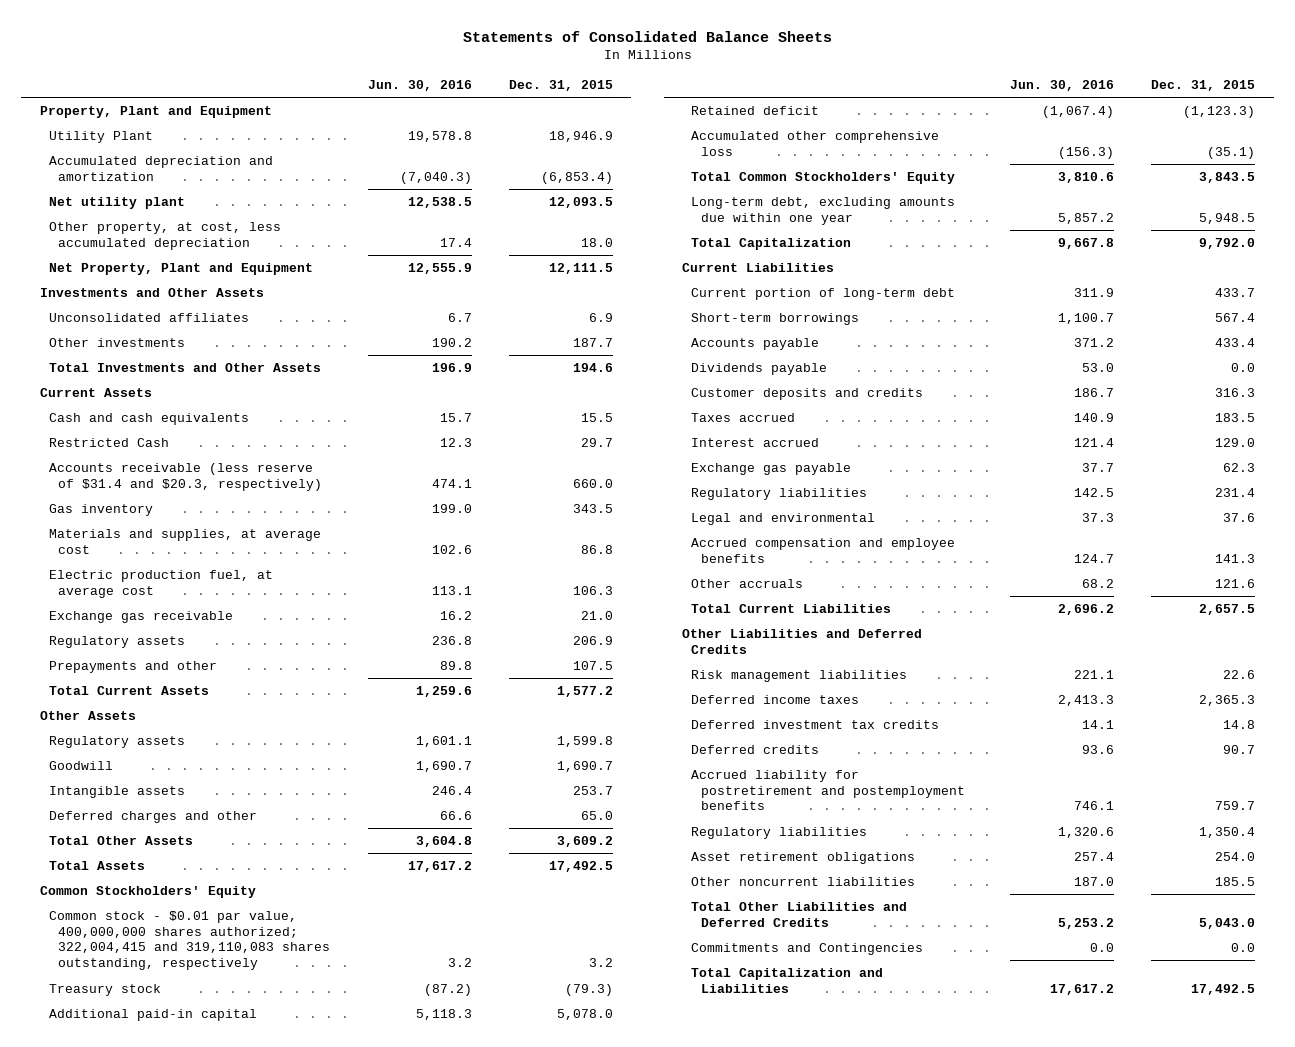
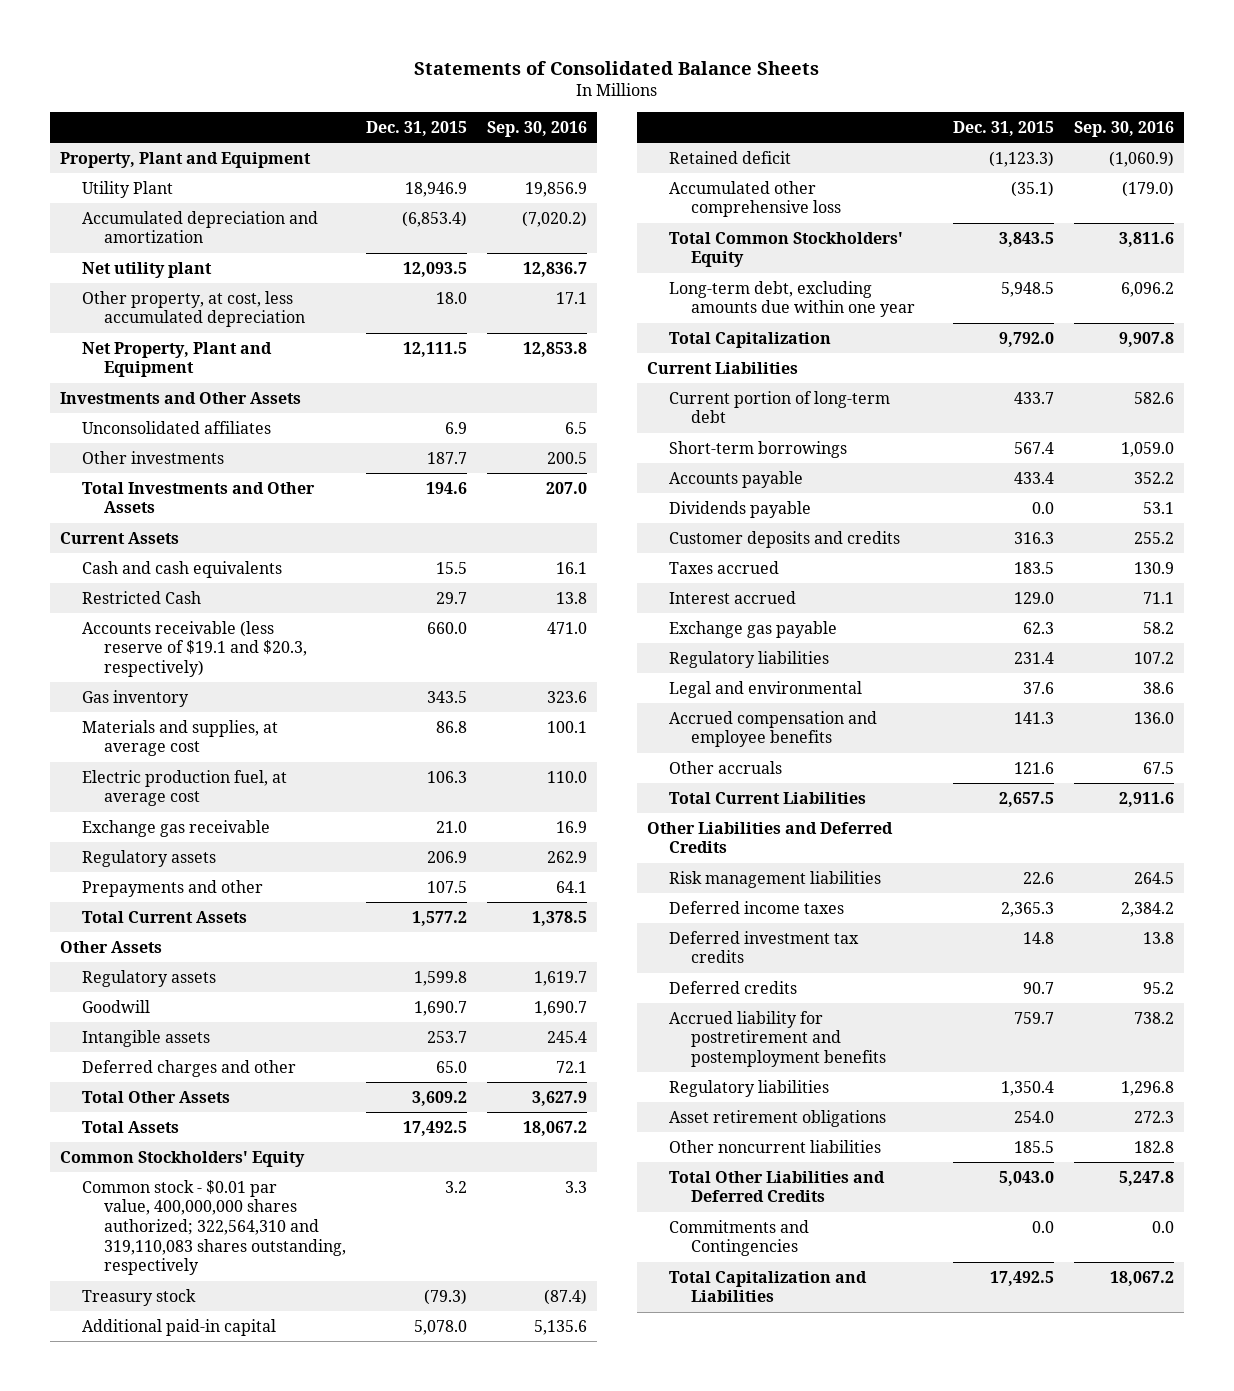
- | Jun. 30, 2016 | Dec. 31, 2015
+ | Dec. 31, 2015 | Sep. 30, 2016
- Accounts receivable (less reserve of $31.4 and $20.3, respectively) | 474.1 | 660.0
+ Accounts receivable (less reserve of $19.1 and $20.3, respectively) | 660.0 | 471.0
- Common stock - $0.01 par value, 400,000,000 shares authorized; 322,004,415 and 319,110,083 shares outstanding, respectively | 3.2 | 3.2
+ Common stock - $0.01 par value, 400,000,000 shares authorized; 322,564,310 and 319,110,083 shares outstanding, respectively | 3.2 | 3.3

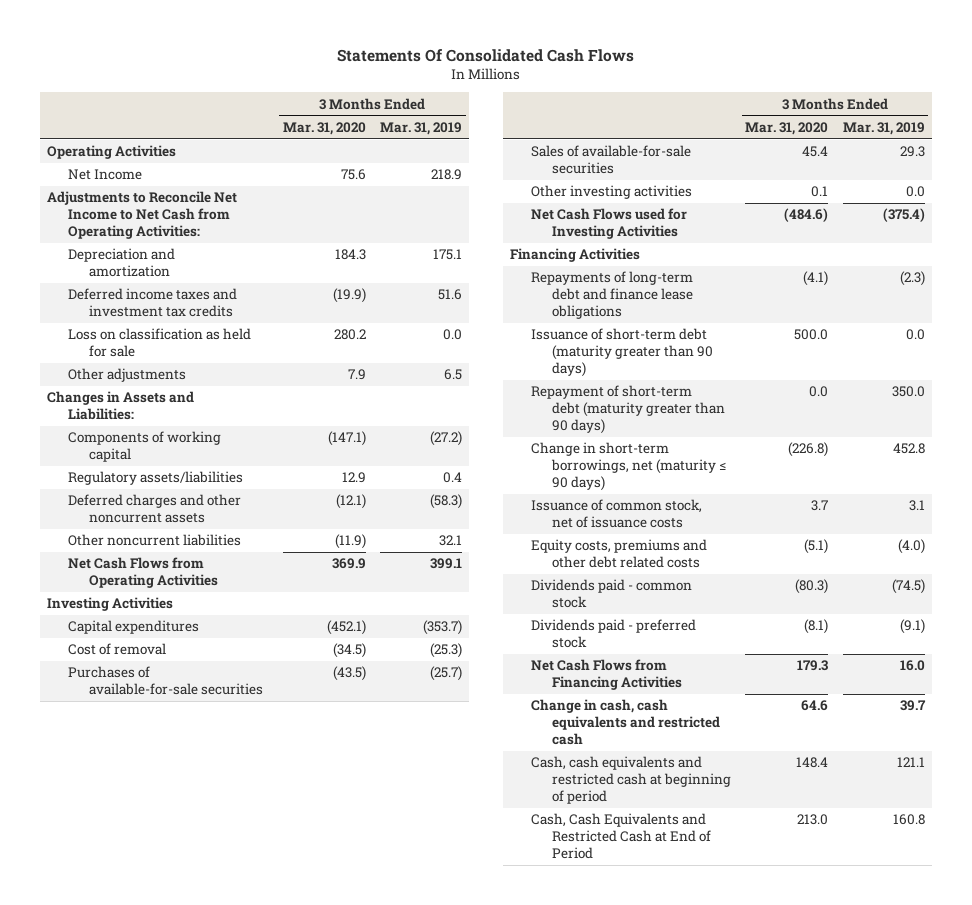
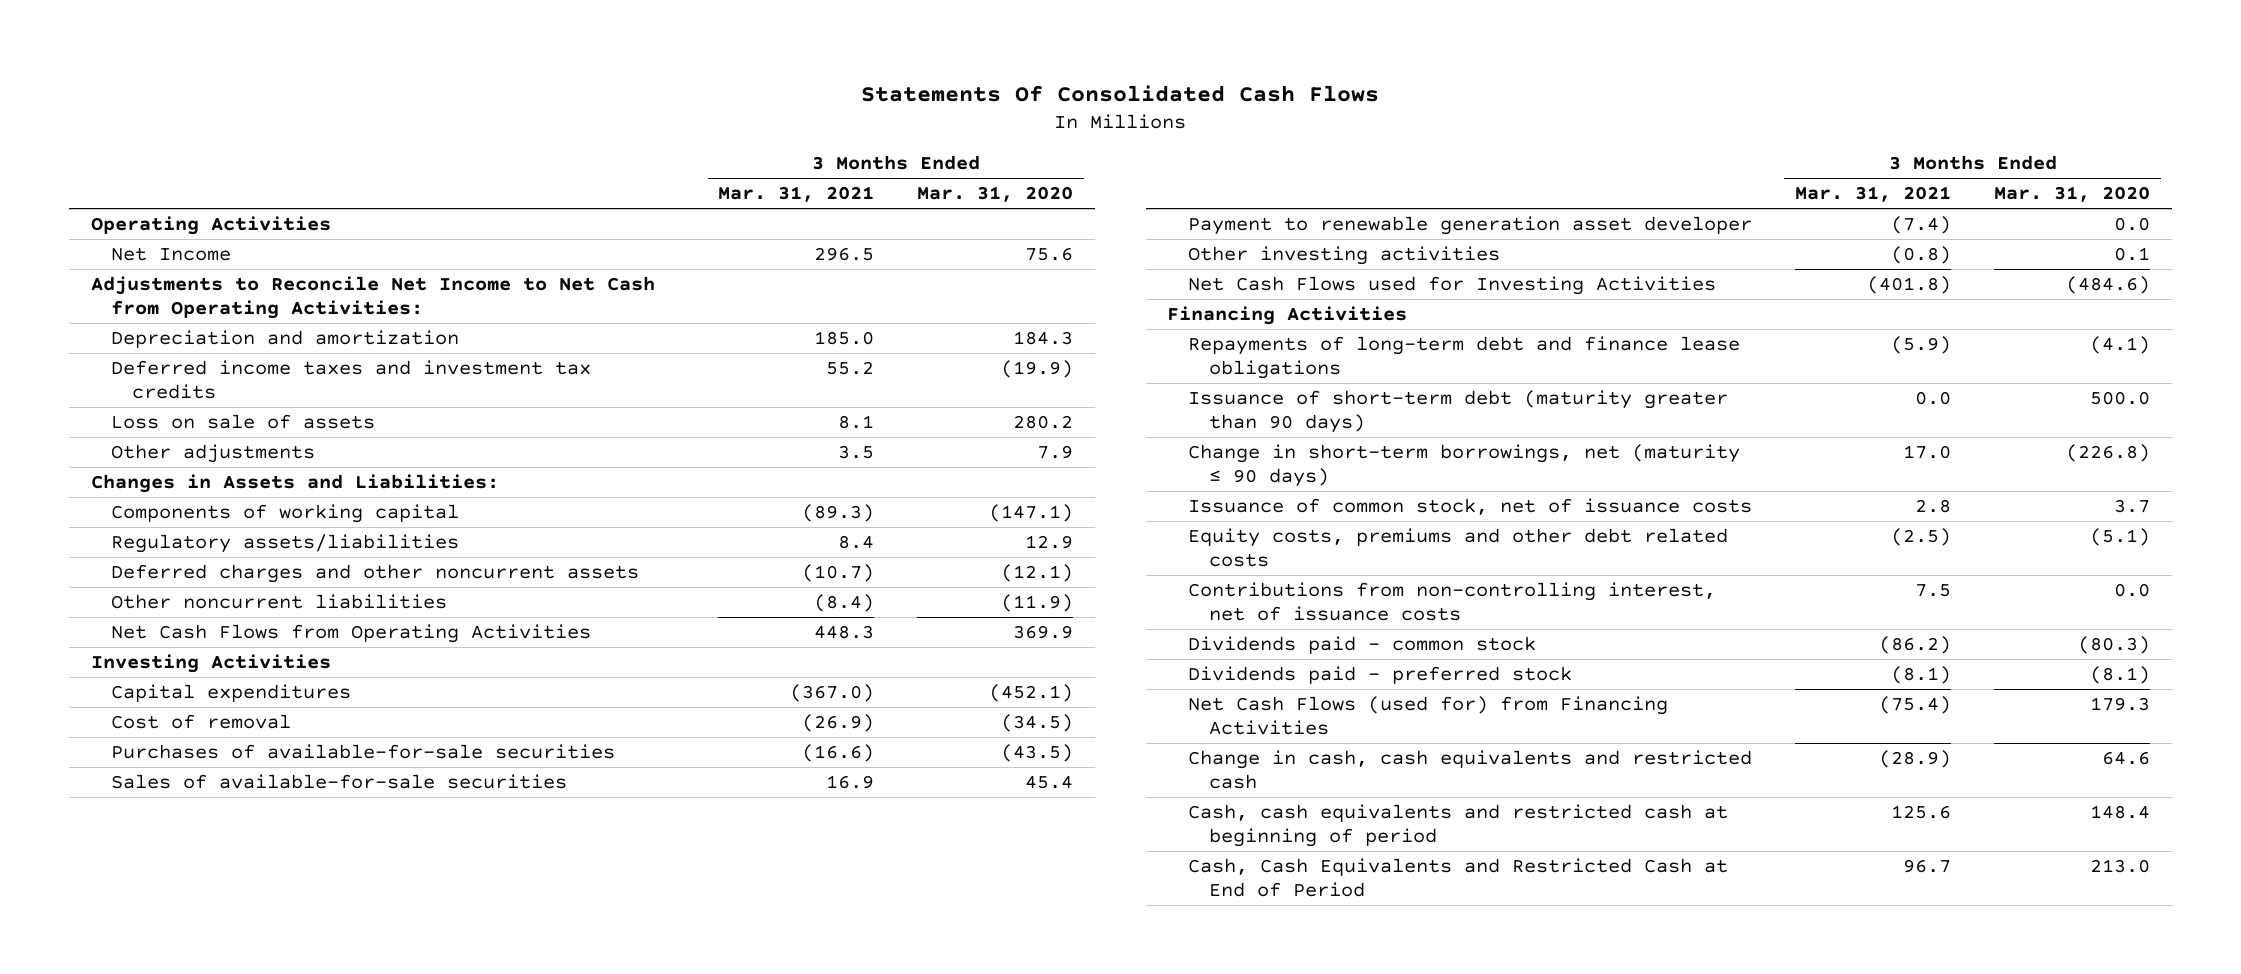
- | 3 Months Ended Mar. 31, 2020 | 3 Months Ended Mar. 31, 2019
+ | 3 Months Ended Mar. 31, 2021 | 3 Months Ended Mar. 31, 2020
- Loss on classification as held for sale | 280.2 | 0.0
+ Loss on sale of assets | 8.1 | 280.2
+ Payment to renewable generation asset developer | (7.4) | 0.0
- Repayment of short-term debt (maturity greater than 90 days) | 0.0 | 350.0
+ Contributions from non-controlling interest, net of issuance costs | 7.5 | 0.0
- Net Cash Flows from Financing Activities | 179.3 | 16.0
+ Net Cash Flows (used for) from Financing Activities | (75.4) | 179.3

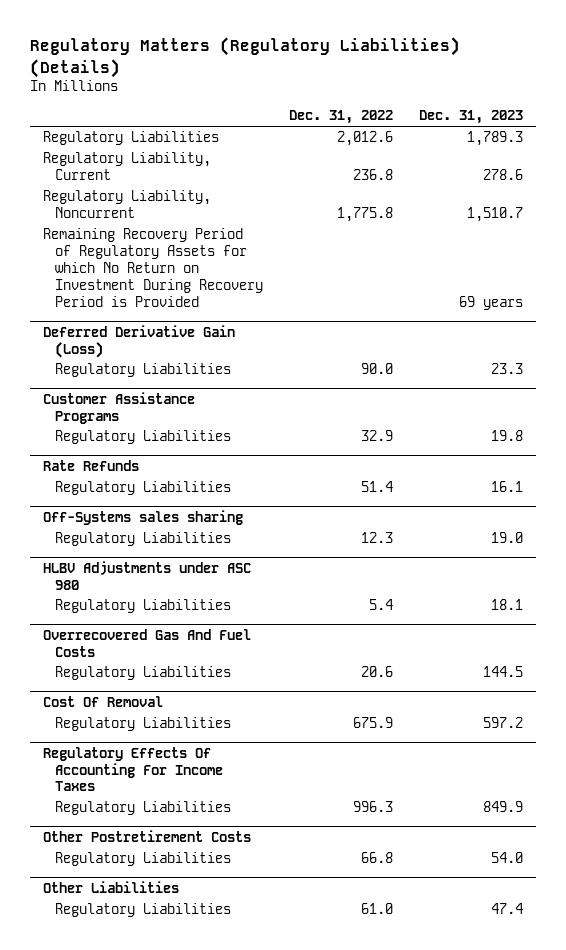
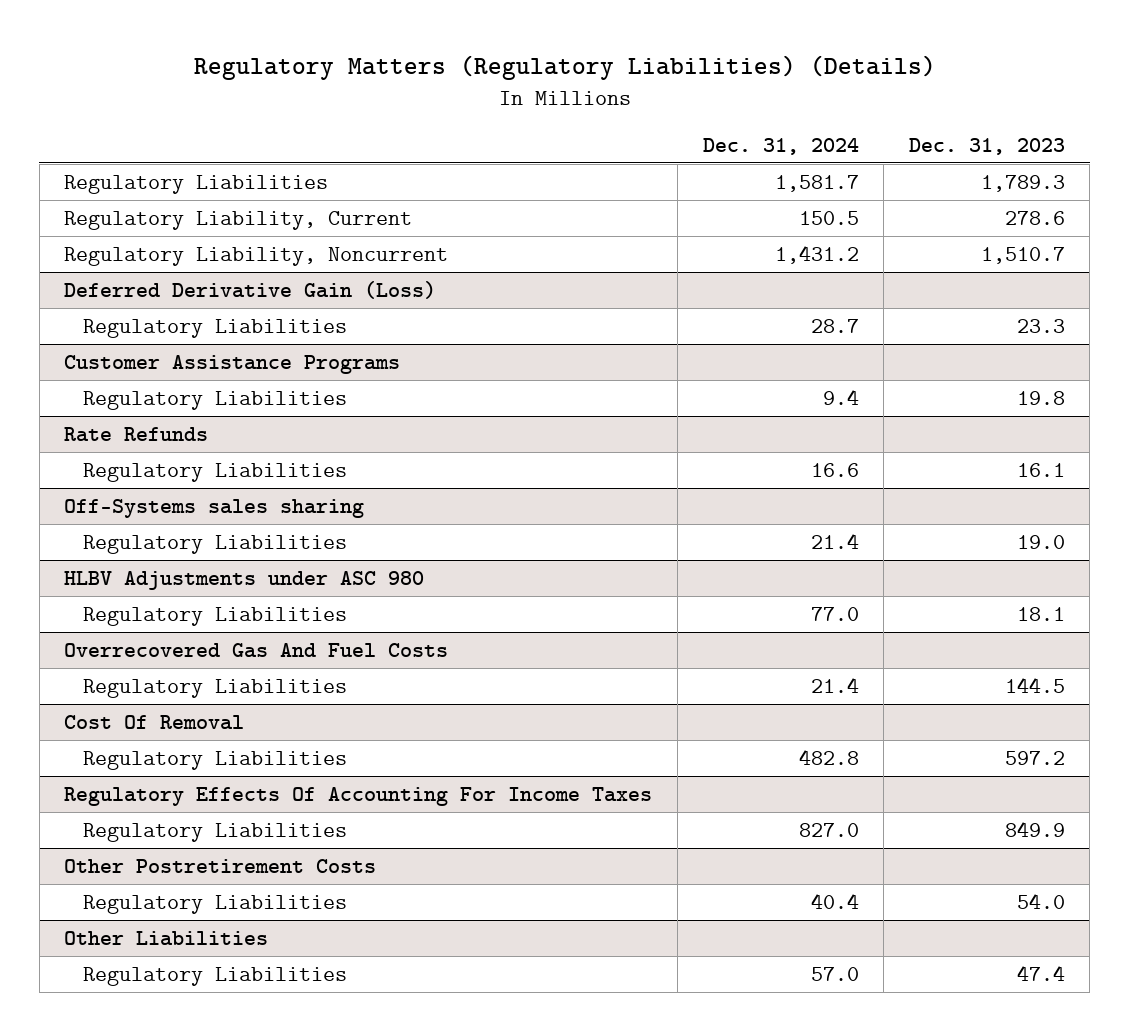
- | Dec. 31, 2022 | Dec. 31, 2023
+ | Dec. 31, 2024 | Dec. 31, 2023
- Remaining Recovery Period of Regulatory Assets for which No Return on Investment During Recovery Period is Provided | | 69 years

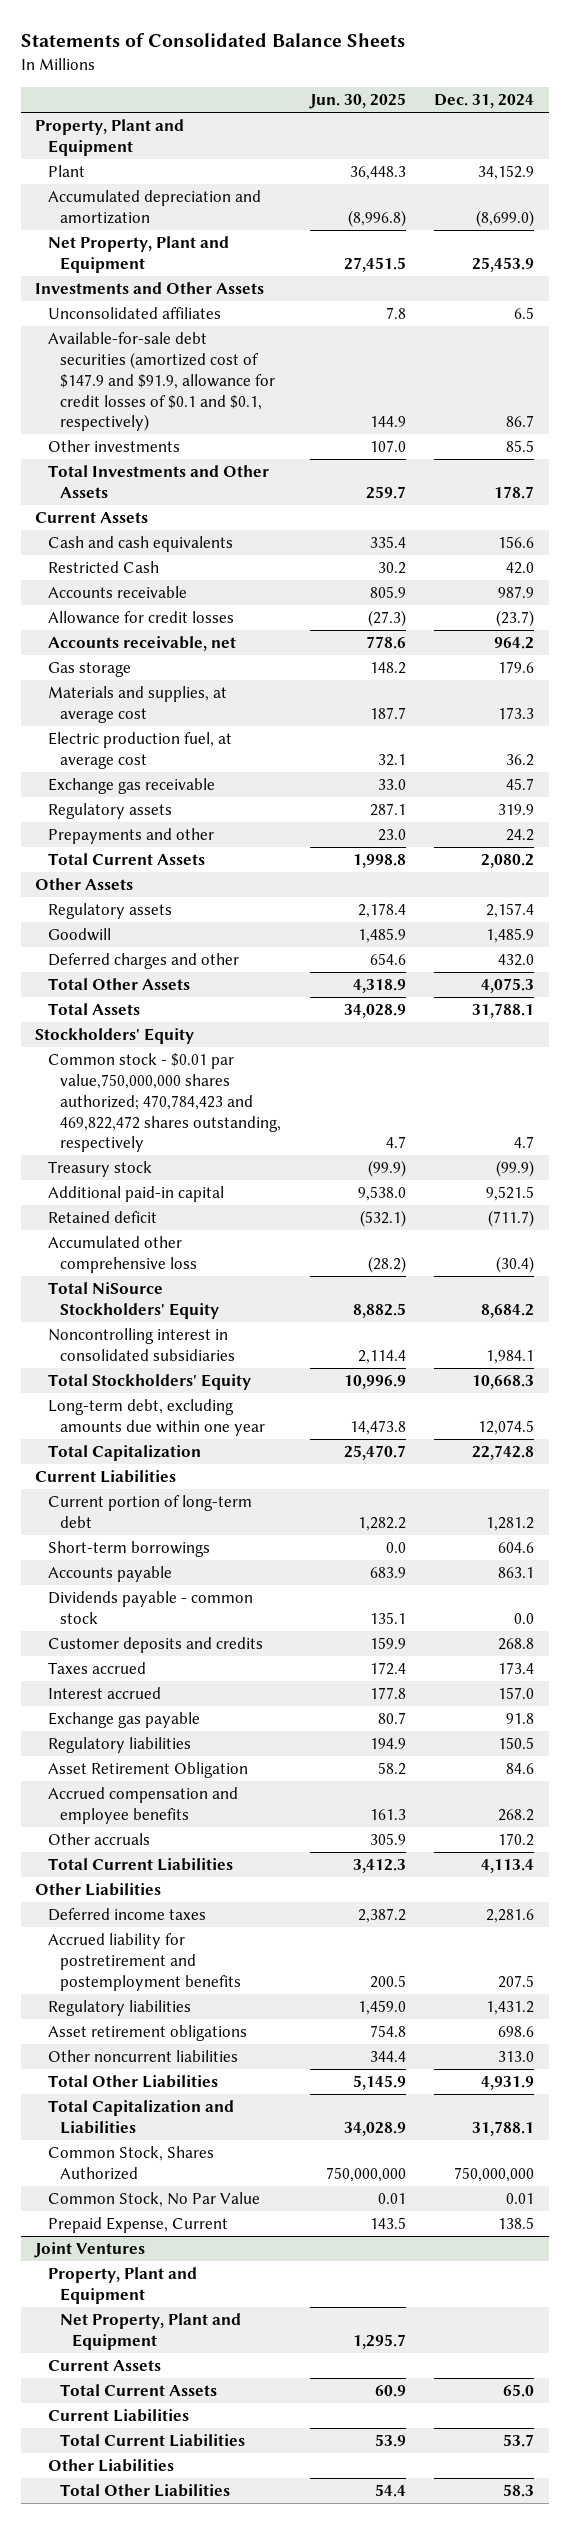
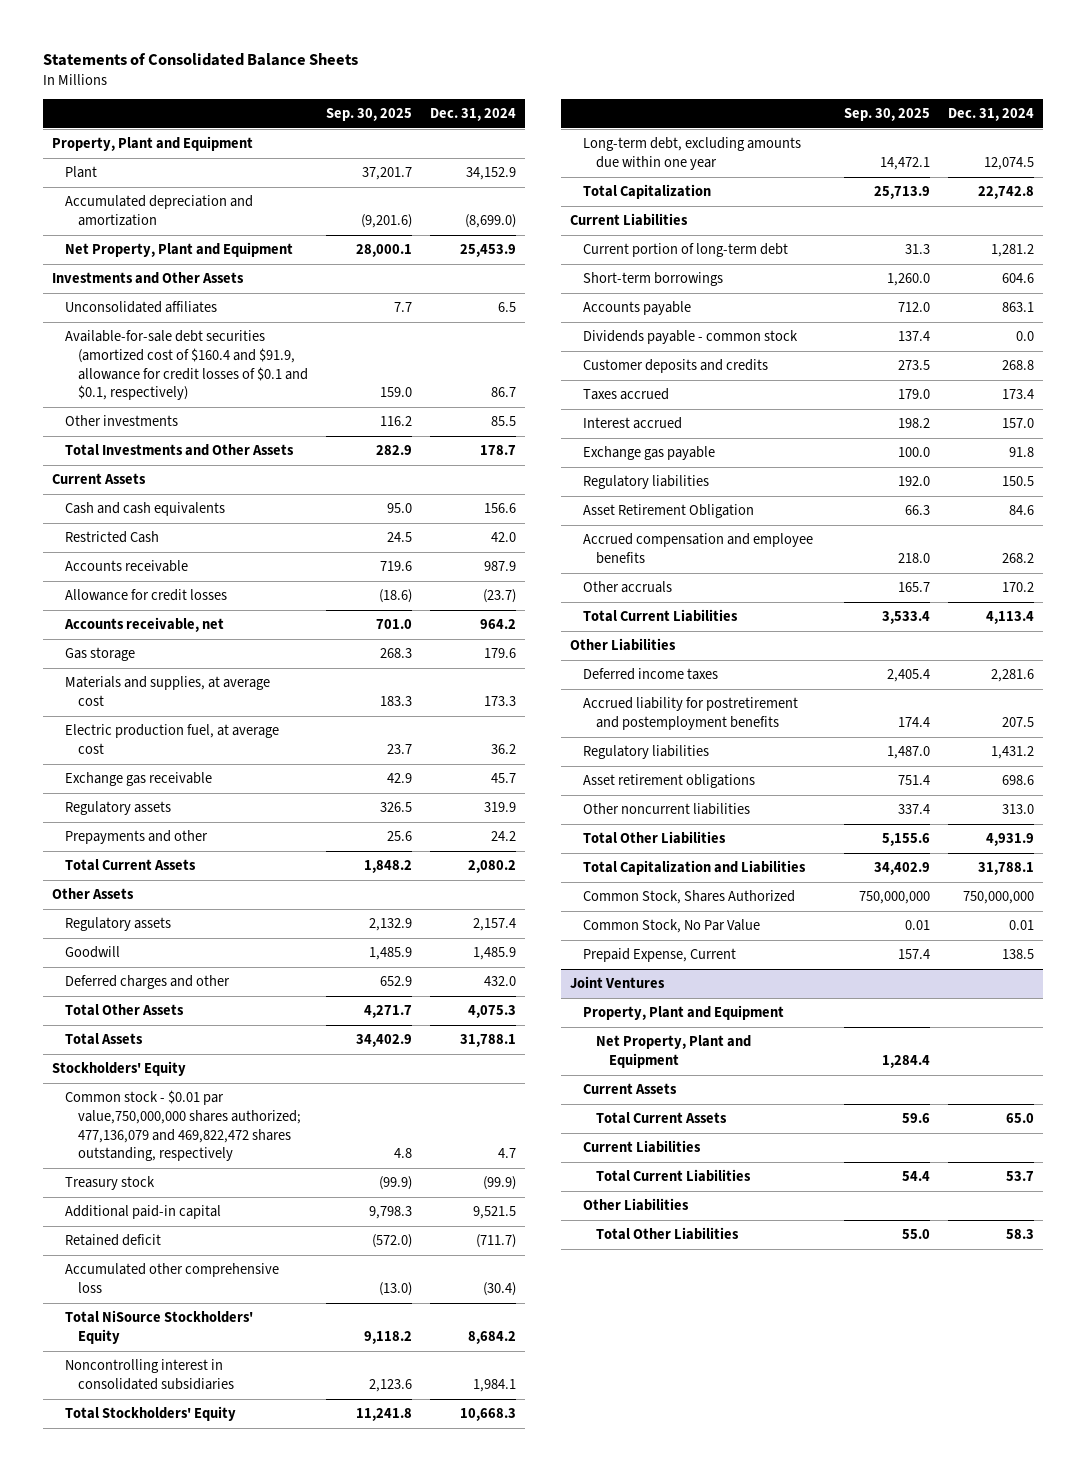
- | Jun. 30, 2025 | Dec. 31, 2024
+ | Sep. 30, 2025 | Dec. 31, 2024
- Available-for-sale debt securities (amortized cost of $147.9 and $91.9, allowance for credit losses of $0.1 and $0.1, respectively) | 144.9 | 86.7
+ Available-for-sale debt securities (amortized cost of $160.4 and $91.9, allowance for credit losses of $0.1 and $0.1, respectively) | 159.0 | 86.7
- Common stock - $0.01 par value,750,000,000 shares authorized; 470,784,423 and 469,822,472 shares outstanding, respectively | 4.7 | 4.7
+ Common stock - $0.01 par value,750,000,000 shares authorized; 477,136,079 and 469,822,472 shares outstanding, respectively | 4.8 | 4.7

